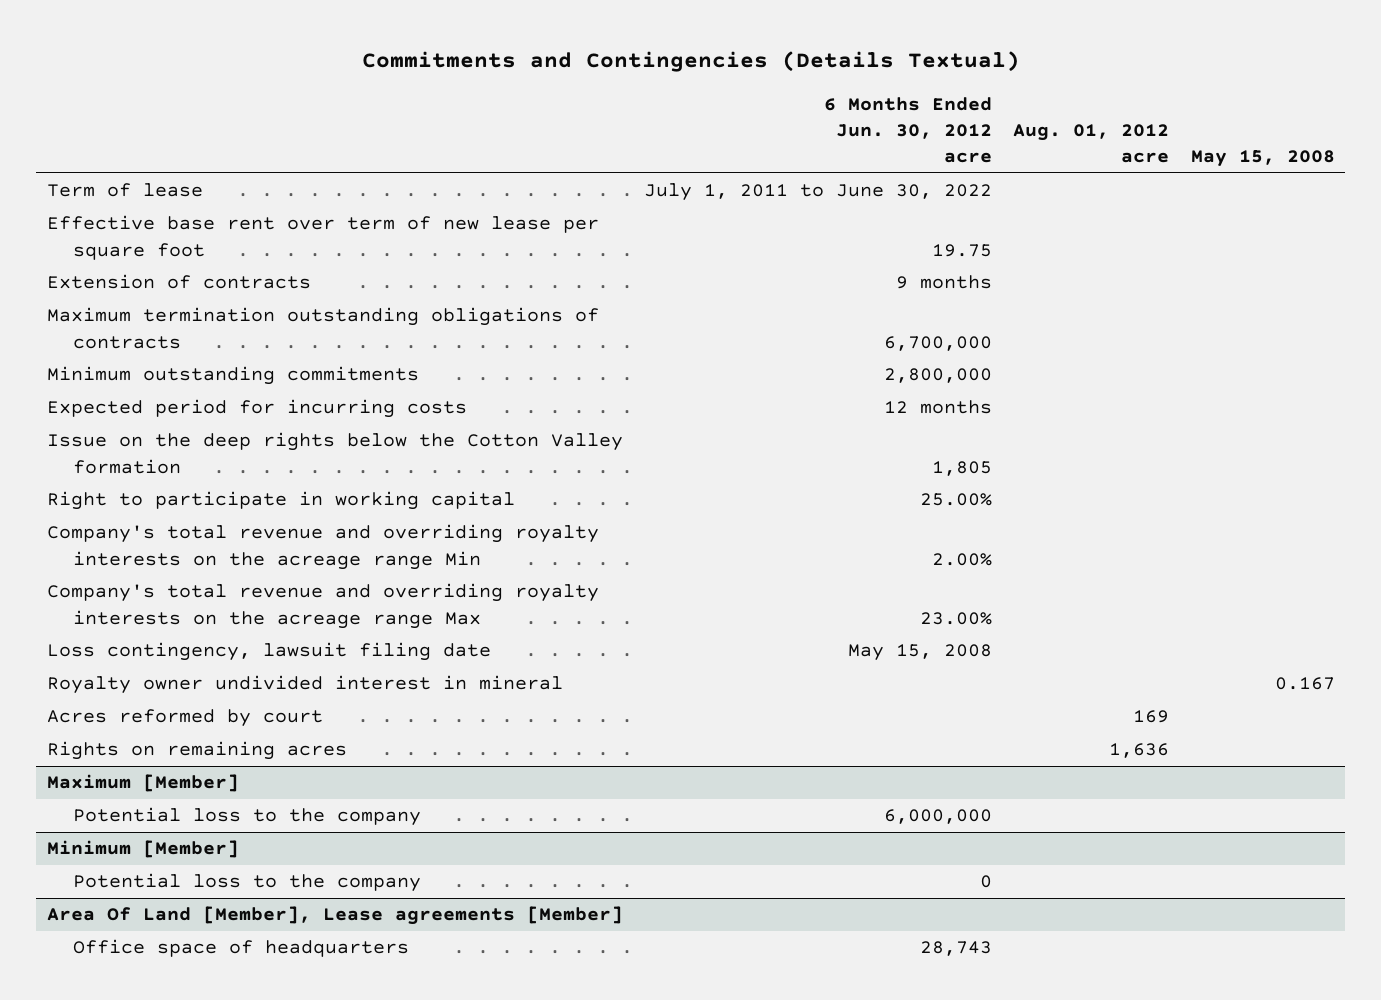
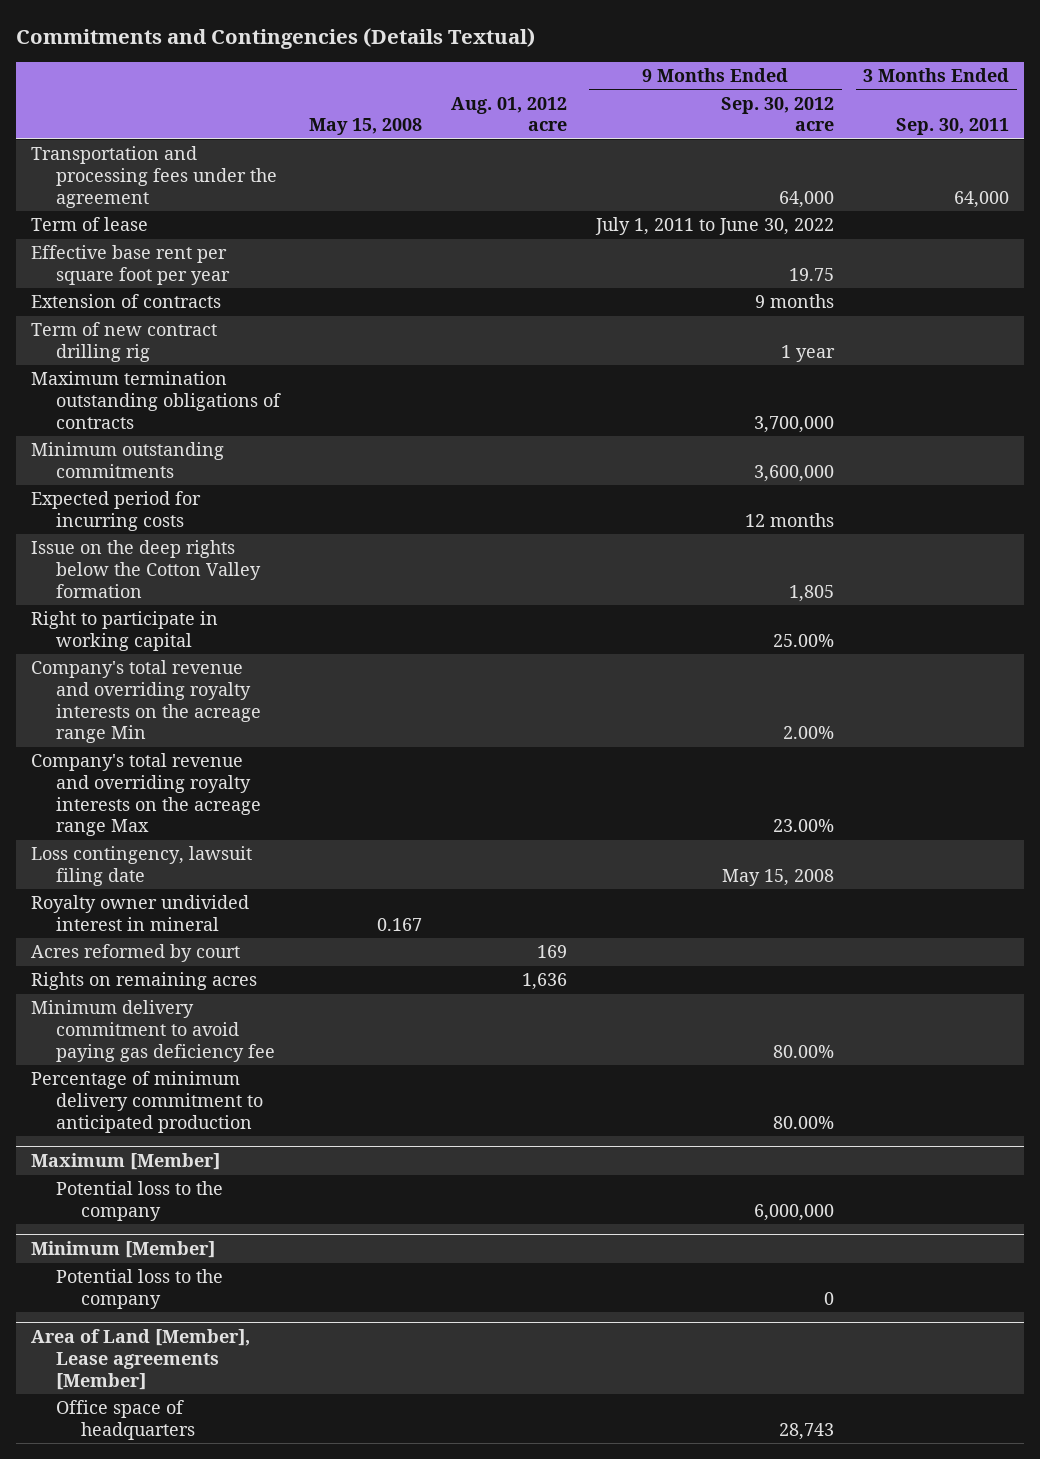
- | 6 Months Ended Jun. 30, 2012 acre | Aug. 01, 2012 acre | May 15, 2008
+ | May 15, 2008 | Aug. 01, 2012 acre | 9 Months Ended Sep. 30, 2012 acre | 3 Months Ended Sep. 30, 2011
+ Transportation and processing fees under the agreement | | | 64,000 | 64,000
- Effective base rent over term of new lease per square foot | 19.75 | |
+ Effective base rent per square foot per year | | | 19.75 |
+ Term of new contract drilling rig | | | 1 year |
+ Minimum delivery commitment to avoid paying gas deficiency fee | | | 80.00% |
+ Percentage of minimum delivery commitment to anticipated production | | | 80.00% |
- Area Of Land [Member], Lease agreements [Member]
+ Area of Land [Member], Lease agreements [Member]

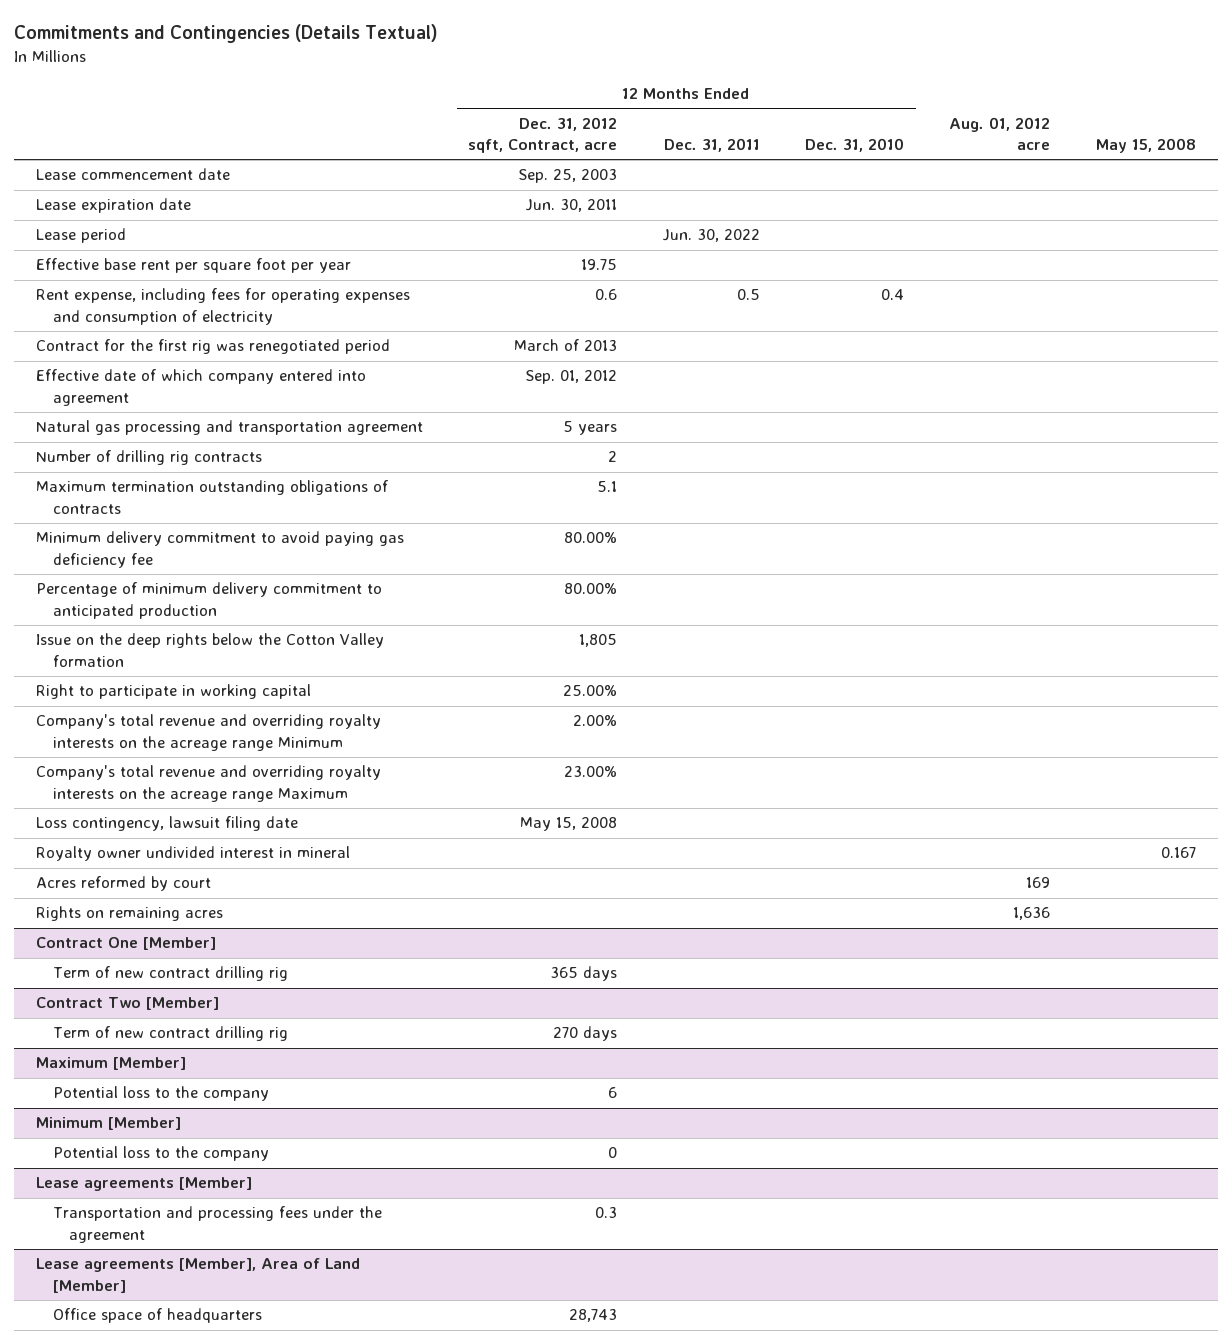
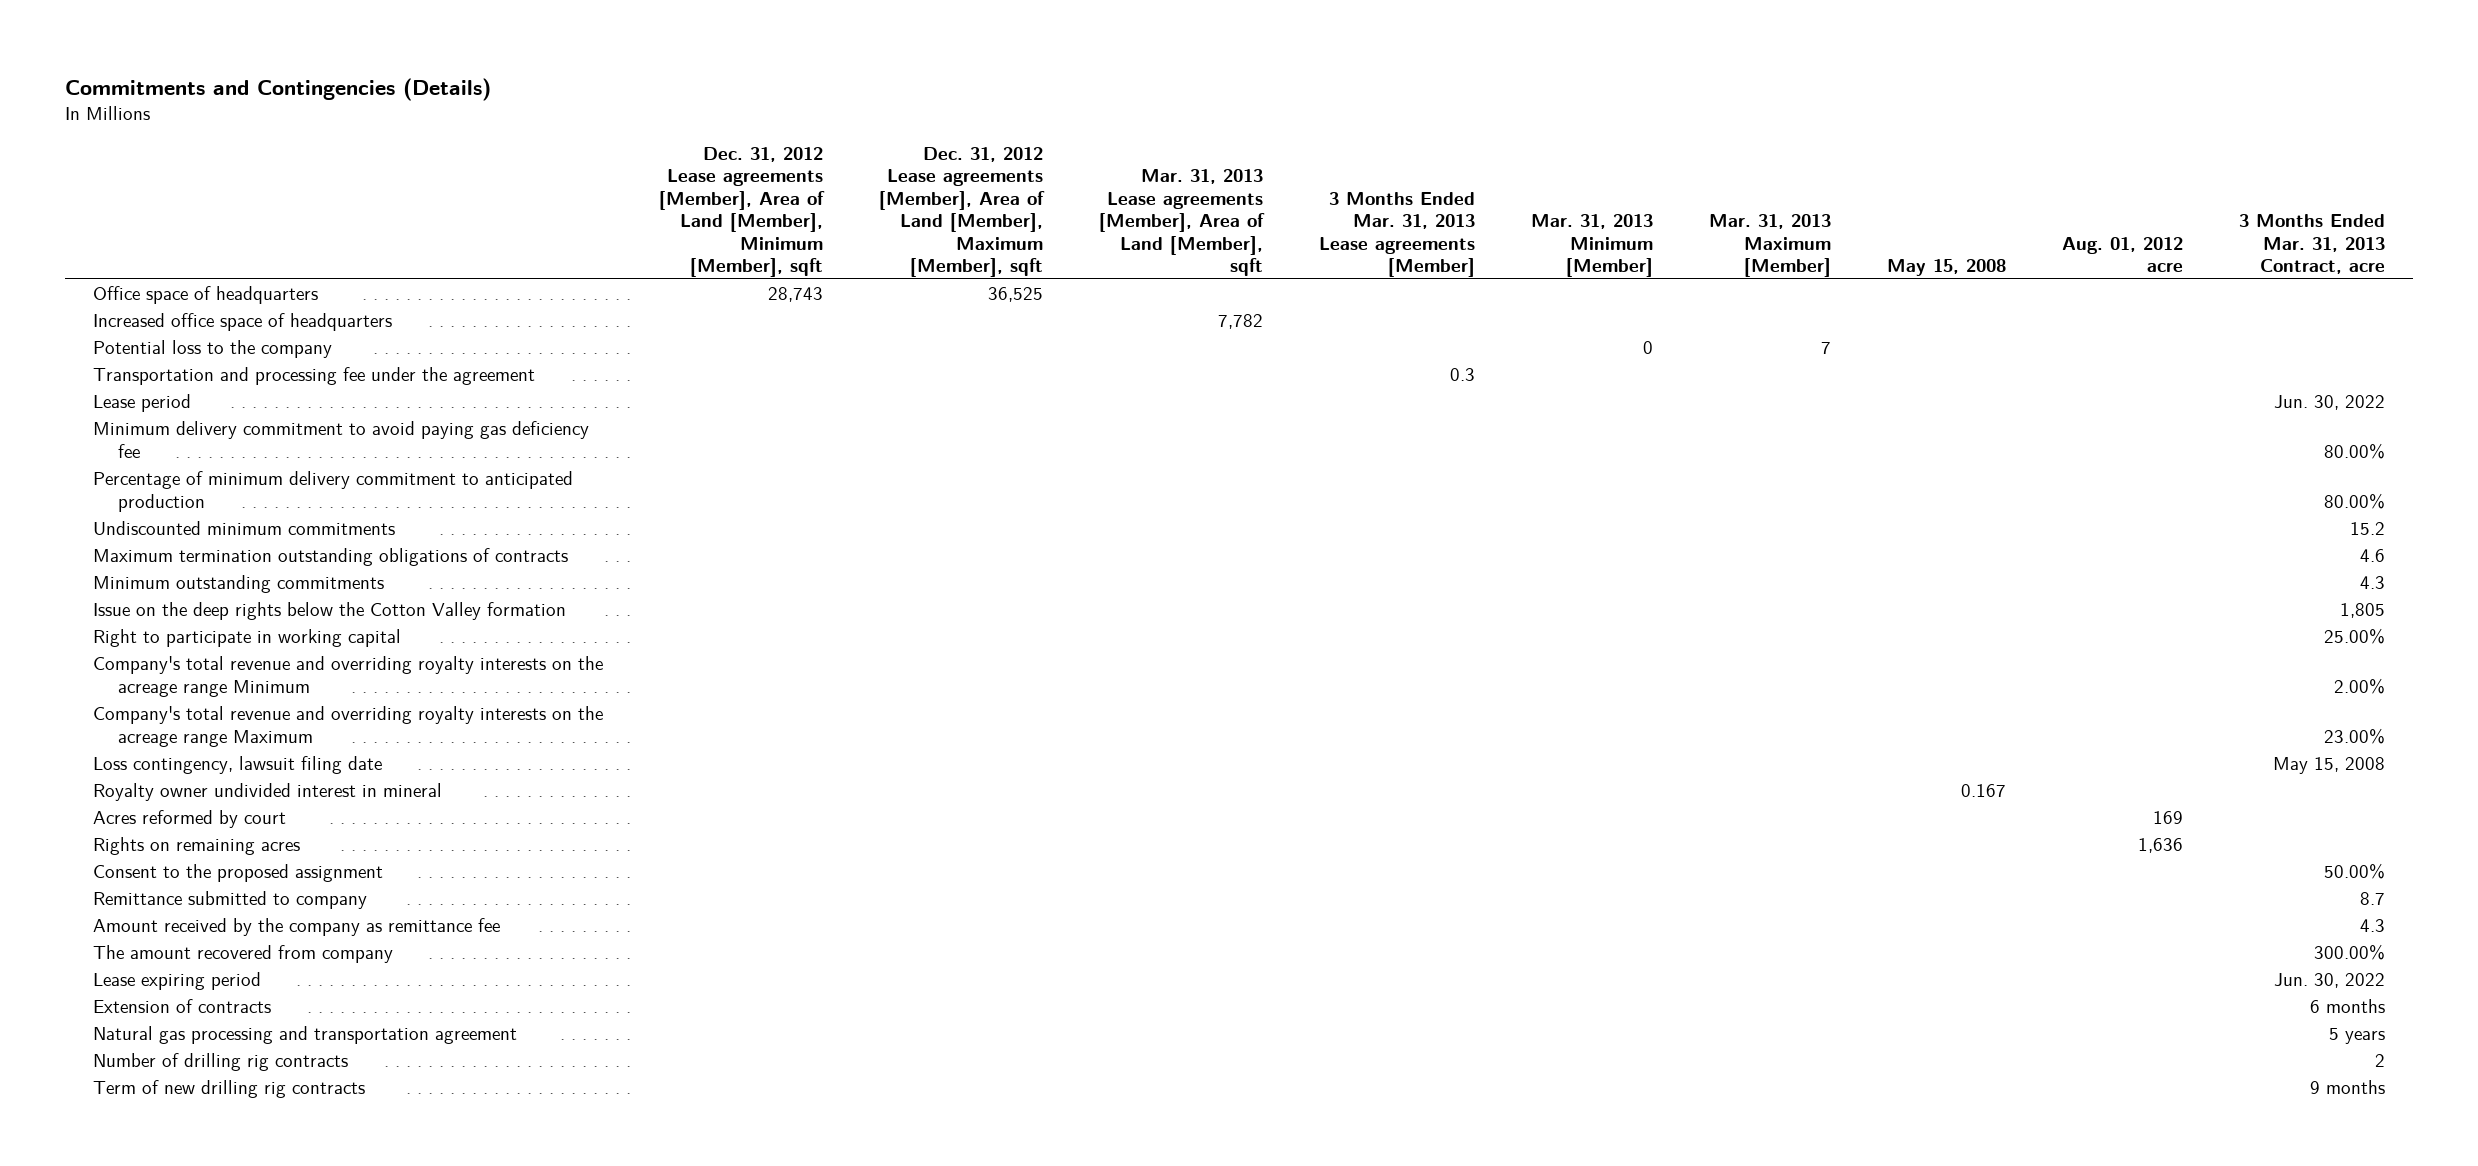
- Commitments and Contingencies (Details Textual)
+ Commitments and Contingencies (Details)
- | 12 Months Ended Dec. 31, 2012 sqft, Contract, acre | 12 Months Ended Dec. 31, 2011 | 12 Months Ended Dec. 31, 2010 | Aug. 01, 2012 acre | May 15, 2008
+ | Dec. 31, 2012 Lease agreements [Member], Area of Land [Member], Minimum [Member], sqft | Dec. 31, 2012 Lease agreements [Member], Area of Land [Member], Maximum [Member], sqft | Mar. 31, 2013 Lease agreements [Member], Area of Land [Member], sqft | 3 Months Ended Mar. 31, 2013 Lease agreements [Member] | Mar. 31, 2013 Minimum [Member] | Mar. 31, 2013 Maximum [Member] | May 15, 2008 | Aug. 01, 2012 acre | 3 Months Ended Mar. 31, 2013 Contract, acre
- Lease commencement date | Sep. 25, 2003 | | | |
- Lease expiration date | Jun. 30, 2011 | | | |
+ Office space of headquarters | 28,743 | 36,525 | | | | | | |
+ Increased office space of headquarters | | | 7,782 | | | | | |
+ Potential loss to the company | | | | | 0 | 7 | | |
+ Transportation and processing fee under the agreement | | | | 0.3 | | | | |
- Effective base rent per square foot per year | 19.75 | | | |
- Rent expense, including fees for operating expenses and consumption of electricity | 0.6 | 0.5 | 0.4 | |
- Contract for the first rig was renegotiated period | March of 2013 | | | |
- Effective date of which company entered into agreement | Sep. 01, 2012 | | | |
+ Undiscounted minimum commitments | | | | | | | | | 15.2
moved down: Maximum termination outstanding obligations of contracts | | | | | | | | | 4.6
+ Minimum outstanding commitments | | | | | | | | | 4.3
- Contract One [Member]
- Term of new contract drilling rig | 365 days | | | |
- Contract Two [Member]
- Term of new contract drilling rig | 270 days | | | |
- Maximum [Member]
- Potential loss to the company | 6 | | | |
- Minimum [Member]
- Potential loss to the company | 0 | | | |
- Lease agreements [Member]
- Transportation and processing fees under the agreement | 0.3 | | | |
- Lease agreements [Member], Area of Land [Member]
- Office space of headquarters | 28,743 | | | |
+ Consent to the proposed assignment | | | | | | | | | 50.00%
+ Remittance submitted to company | | | | | | | | | 8.7
+ Amount received by the company as remittance fee | | | | | | | | | 4.3
+ The amount recovered from company | | | | | | | | | 300.00%
+ Lease expiring period | | | | | | | | | Jun. 30, 2022
+ Extension of contracts | | | | | | | | | 6 months
moved down: Natural gas processing and transportation agreement | | | | | | | | | 5 years
moved down: Number of drilling rig contracts | | | | | | | | | 2
+ Term of new drilling rig contracts | | | | | | | | | 9 months

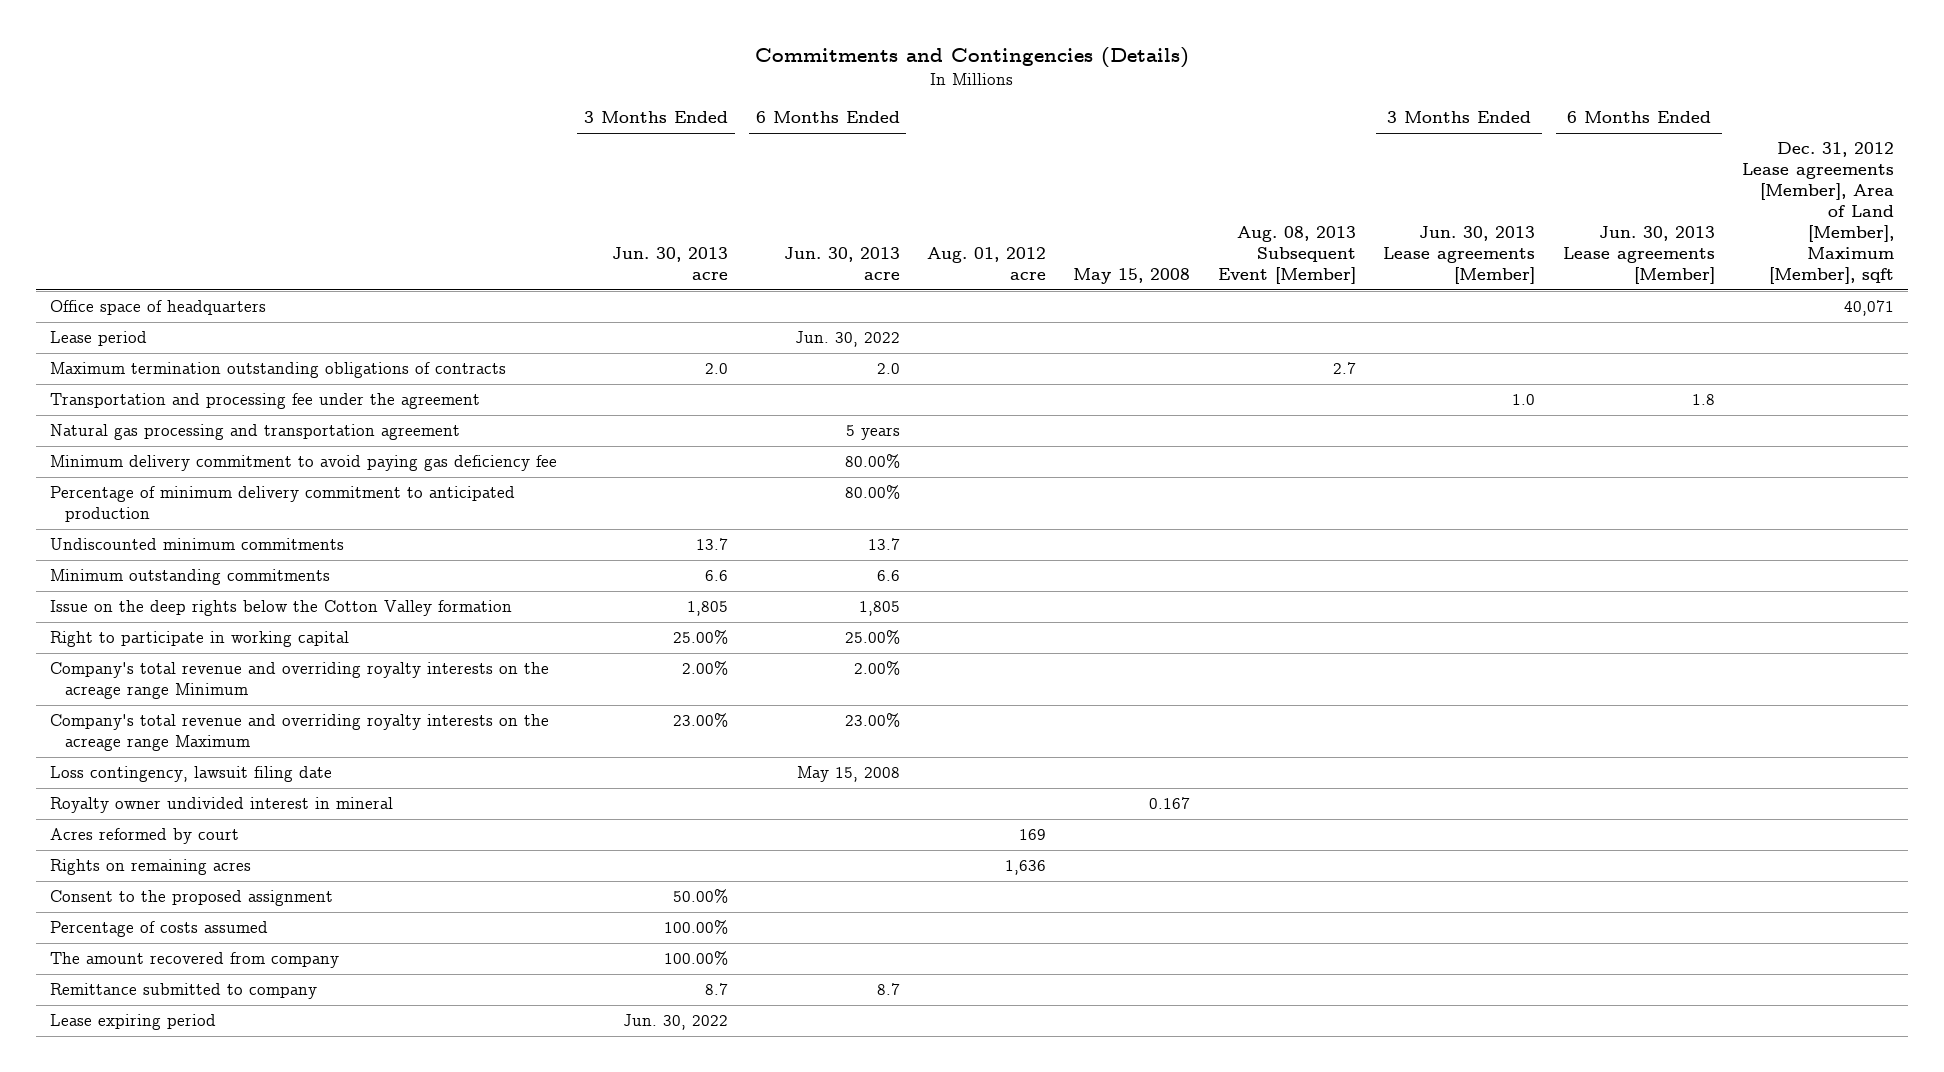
- | Dec. 31, 2012 Lease agreements [Member], Area of Land [Member], Minimum [Member], sqft | Dec. 31, 2012 Lease agreements [Member], Area of Land [Member], Maximum [Member], sqft | Mar. 31, 2013 Lease agreements [Member], Area of Land [Member], sqft | 3 Months Ended Mar. 31, 2013 Lease agreements [Member] | Mar. 31, 2013 Minimum [Member] | Mar. 31, 2013 Maximum [Member] | May 15, 2008 | Aug. 01, 2012 acre | 3 Months Ended Mar. 31, 2013 Contract, acre
+ | 3 Months Ended Jun. 30, 2013 acre | 6 Months Ended Jun. 30, 2013 acre | Aug. 01, 2012 acre | May 15, 2008 | Aug. 08, 2013 Subsequent Event [Member] | 3 Months Ended Jun. 30, 2013 Lease agreements [Member] | 6 Months Ended Jun. 30, 2013 Lease agreements [Member] | Dec. 31, 2012 Lease agreements [Member], Area of Land [Member], Maximum [Member], sqft
- Office space of headquarters | 28,743 | 36,525 | | | | | | |
- Increased office space of headquarters | | | 7,782 | | | | | |
- Potential loss to the company | | | | | 0 | 7 | | |
+ Office space of headquarters | | | | | | | | 40,071
moved up: Maximum termination outstanding obligations of contracts | 2.0 | 2.0 | | | 2.7 | | |
moved down: Transportation and processing fee under the agreement | | | | | | 1.0 | 1.8 |
moved up: Natural gas processing and transportation agreement | | 5 years | | | | | |
- Amount received by the company as remittance fee | | | | | | | | | 4.3
+ Percentage of costs assumed | 100.00% | | | | | | |
moved down: Remittance submitted to company | 8.7 | 8.7 | | | | | |
- Extension of contracts | | | | | | | | | 6 months
- Number of drilling rig contracts | | | | | | | | | 2
- Term of new drilling rig contracts | | | | | | | | | 9 months

